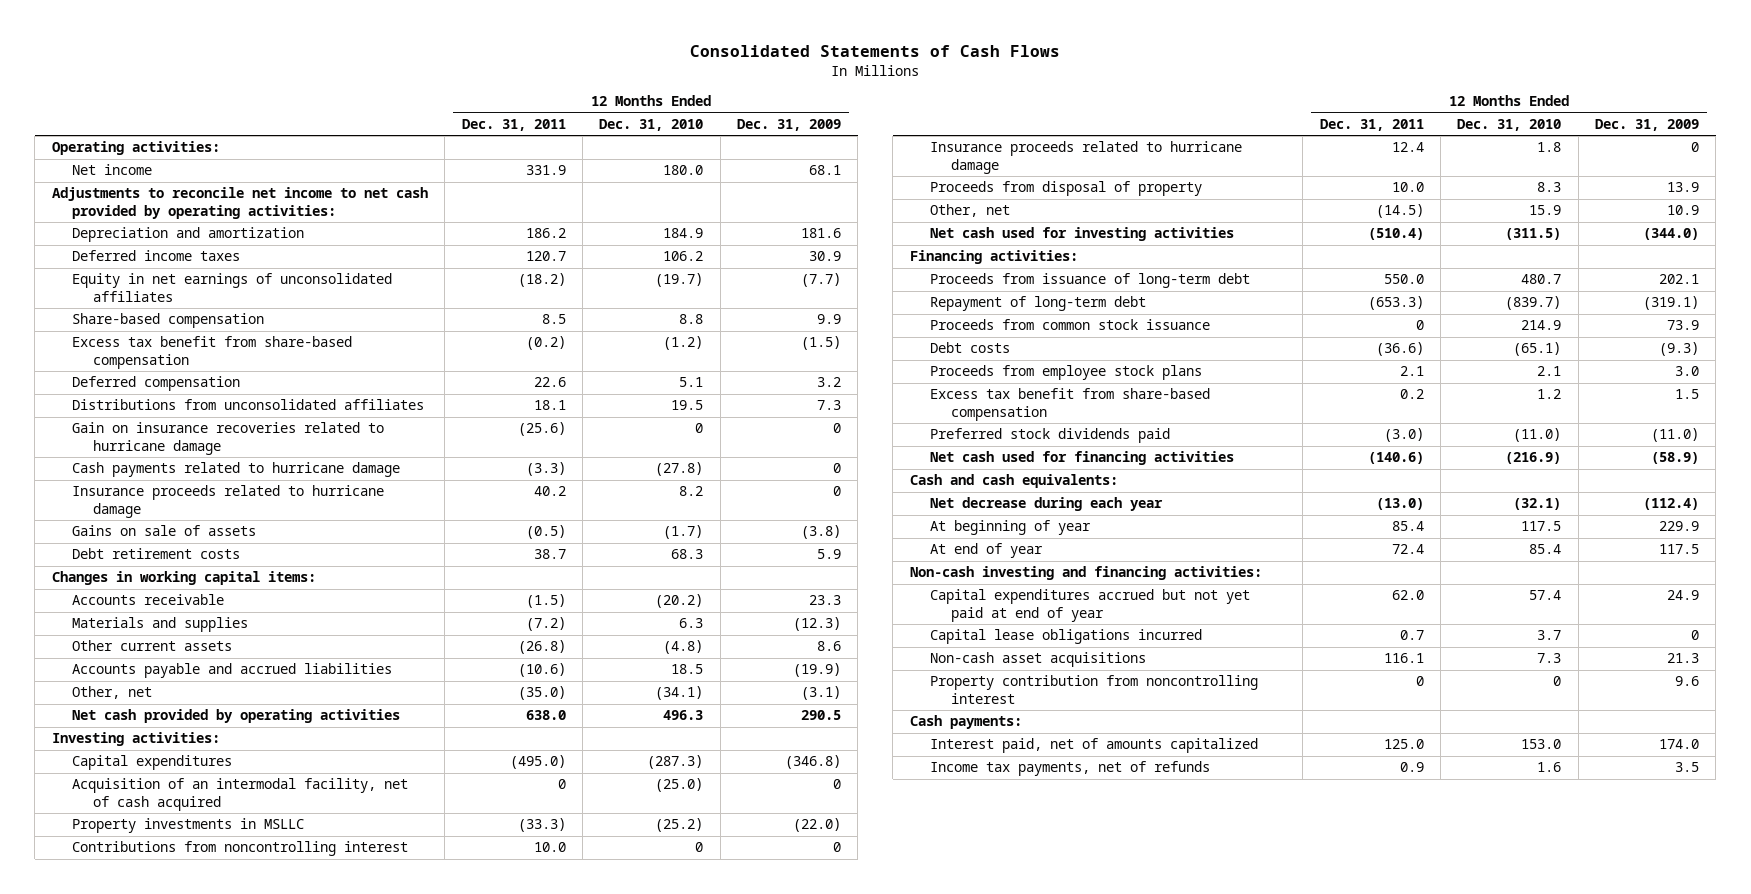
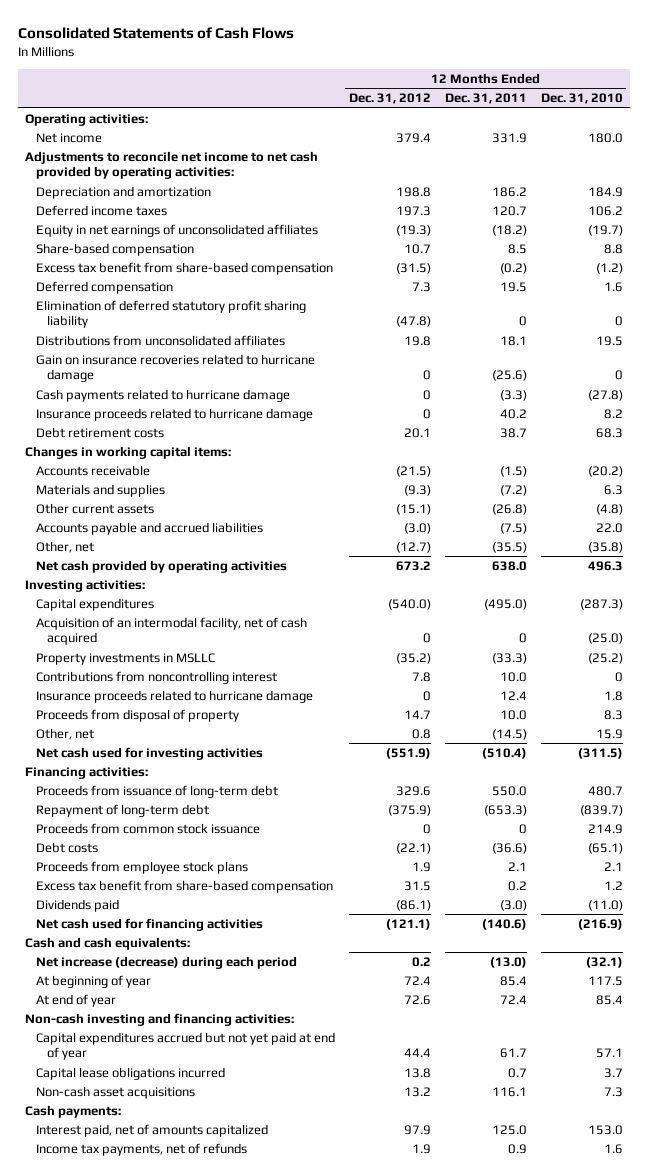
- | 12 Months Ended Dec. 31, 2011 | 12 Months Ended Dec. 31, 2010 | 12 Months Ended Dec. 31, 2009
+ | 12 Months Ended Dec. 31, 2012 | 12 Months Ended Dec. 31, 2011 | 12 Months Ended Dec. 31, 2010
- Deferred compensation | 22.6 | 5.1 | 3.2
+ Deferred compensation | 7.3 | 19.5 | 1.6
+ Elimination of deferred statutory profit sharing liability | (47.8) | 0 | 0
- Gains on sale of assets | (0.5) | (1.7) | (3.8)
- Accounts payable and accrued liabilities | (10.6) | 18.5 | (19.9)
- Other, net | (35.0) | (34.1) | (3.1)
+ Accounts payable and accrued liabilities | (3.0) | (7.5) | 22.0
+ Other, net | (12.7) | (35.5) | (35.8)
- Preferred stock dividends paid | (3.0) | (11.0) | (11.0)
+ Dividends paid | (86.1) | (3.0) | (11.0)
- Net decrease during each year | (13.0) | (32.1) | (112.4)
+ Net increase (decrease) during each period | 0.2 | (13.0) | (32.1)
- Capital expenditures accrued but not yet paid at end of year | 62.0 | 57.4 | 24.9
+ Capital expenditures accrued but not yet paid at end of year | 44.4 | 61.7 | 57.1
- Property contribution from noncontrolling interest | 0 | 0 | 9.6

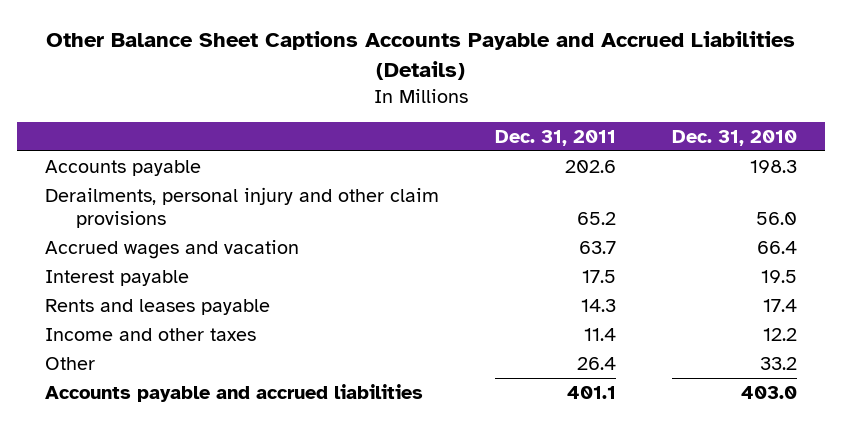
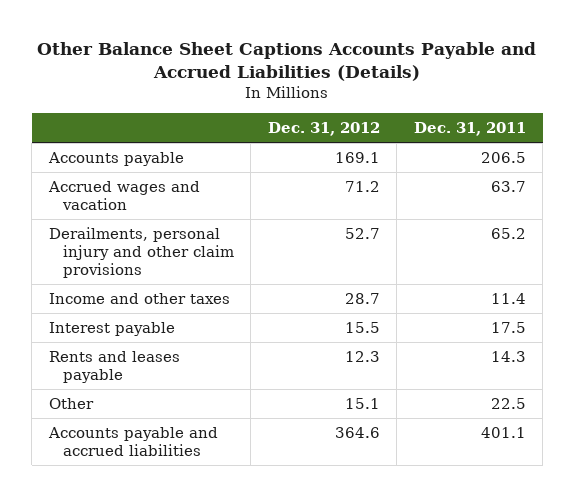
- | Dec. 31, 2011 | Dec. 31, 2010
+ | Dec. 31, 2012 | Dec. 31, 2011
- Accounts payable | 202.6 | 198.3
+ Accounts payable | 169.1 | 206.5
moved down: Derailments, personal injury and other claim provisions | 52.7 | 65.2
moved up: Income and other taxes | 28.7 | 11.4
- Other | 26.4 | 33.2
+ Other | 15.1 | 22.5

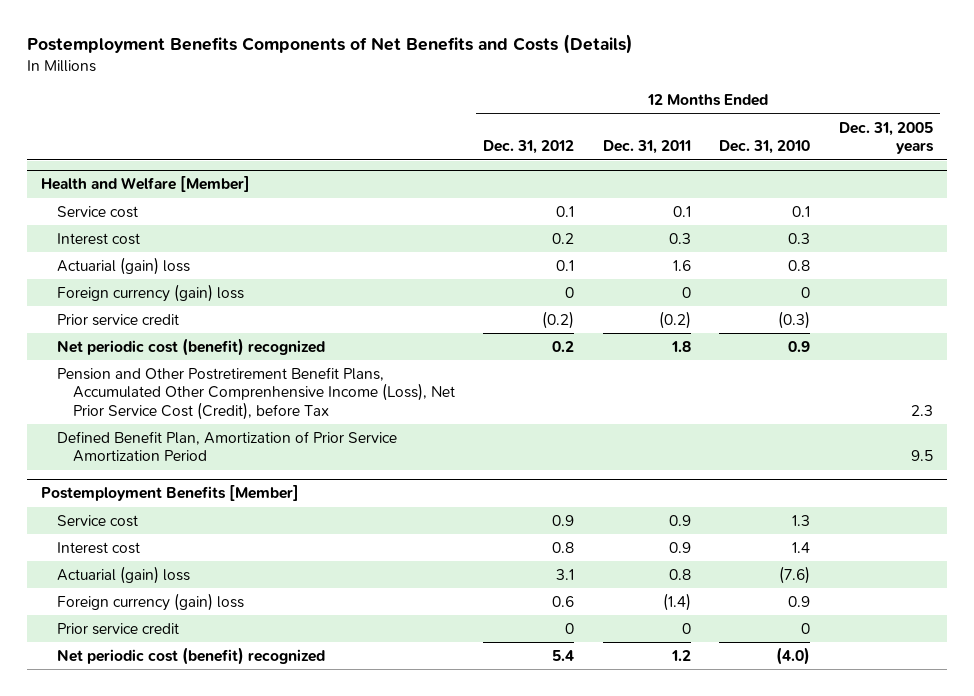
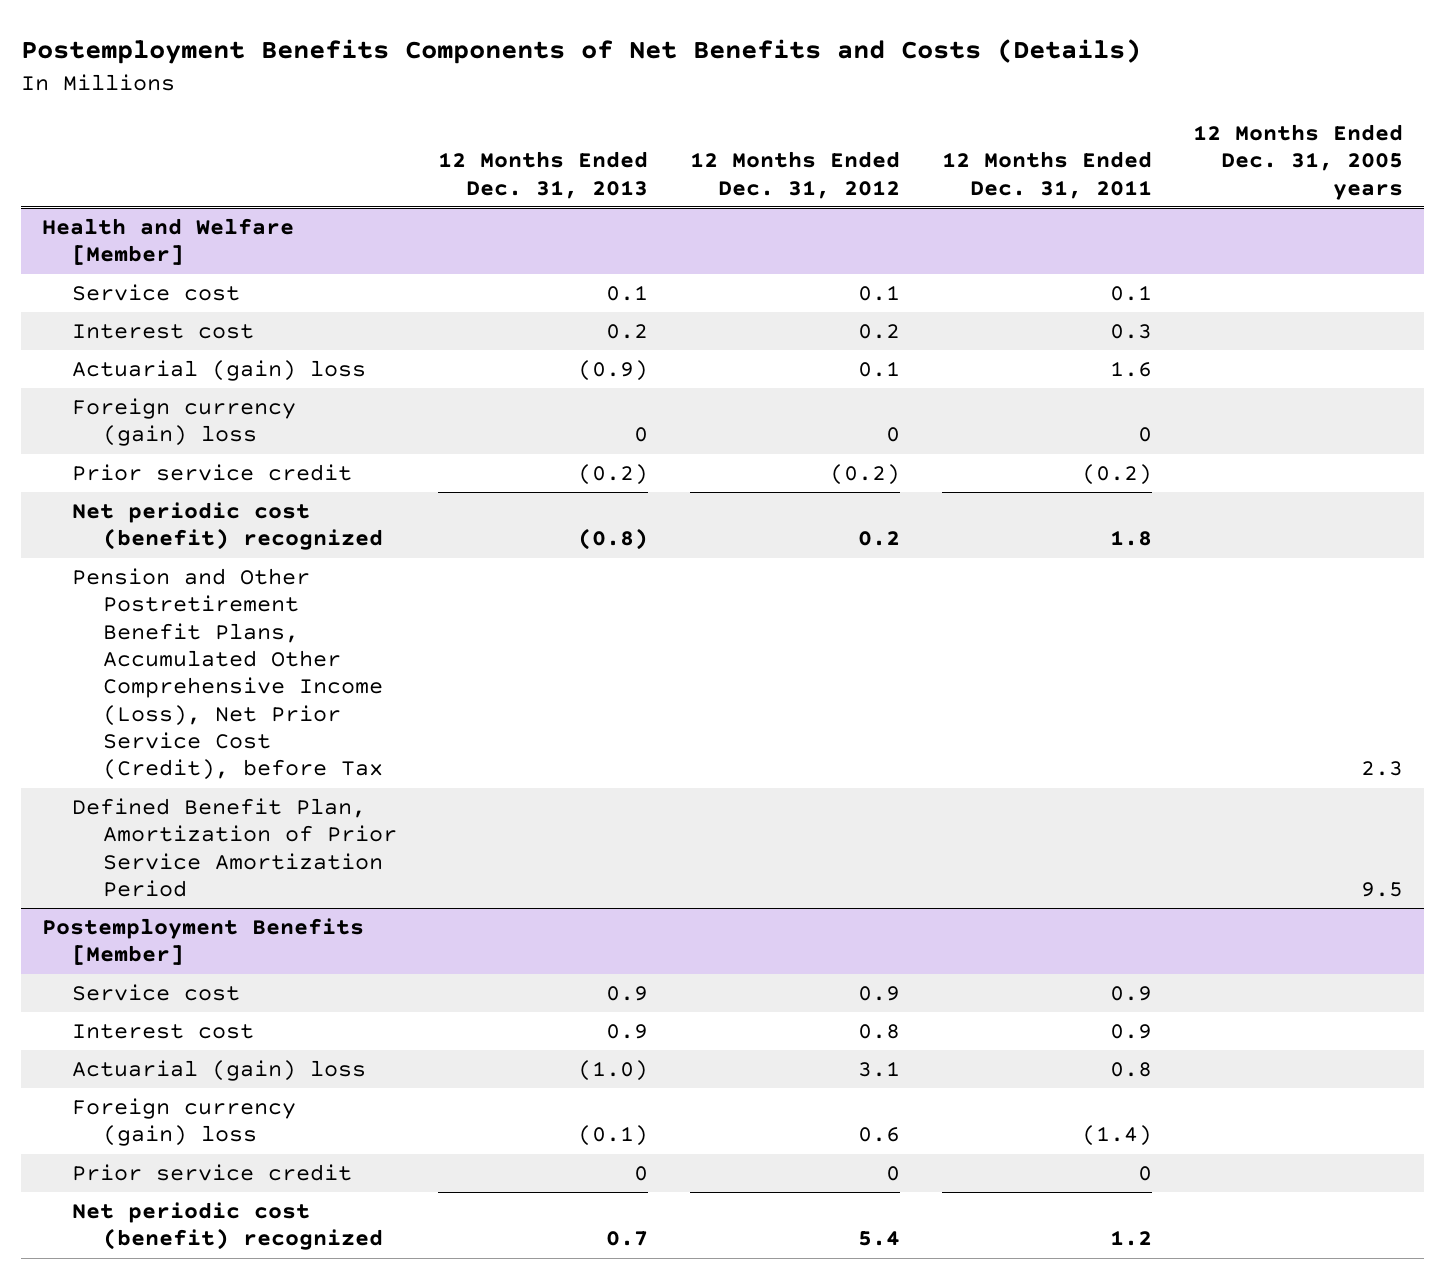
- | 12 Months Ended Dec. 31, 2012 | 12 Months Ended Dec. 31, 2011 | 12 Months Ended Dec. 31, 2010 | 12 Months Ended Dec. 31, 2005 years
+ | 12 Months Ended Dec. 31, 2013 | 12 Months Ended Dec. 31, 2012 | 12 Months Ended Dec. 31, 2011 | 12 Months Ended Dec. 31, 2005 years
@ Health and Welfare [Member]
- Pension and Other Postretirement Benefit Plans, Accumulated Other Comprenhensive Income (Loss), Net Prior Service Cost (Credit), before Tax | | | | 2.3
+ Pension and Other Postretirement Benefit Plans, Accumulated Other Comprehensive Income (Loss), Net Prior Service Cost (Credit), before Tax | | | | 2.3

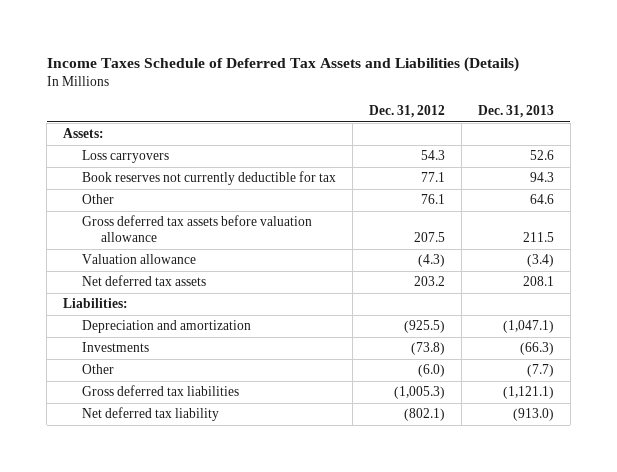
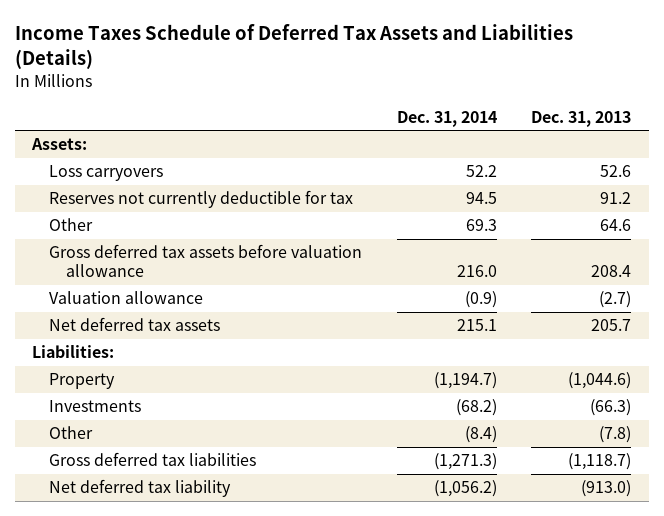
- | Dec. 31, 2012 | Dec. 31, 2013
+ | Dec. 31, 2014 | Dec. 31, 2013
- Book reserves not currently deductible for tax | 77.1 | 94.3
+ Reserves not currently deductible for tax | 94.5 | 91.2
- Gross deferred tax assets before valuation allowance | 207.5 | 211.5
- Valuation allowance | (4.3) | (3.4)
- Net deferred tax assets | 203.2 | 208.1
+ Gross deferred tax assets before valuation allowance | 216.0 | 208.4
+ Valuation allowance | (0.9) | (2.7)
+ Net deferred tax assets | 215.1 | 205.7
- Depreciation and amortization | (925.5) | (1,047.1)
+ Property | (1,194.7) | (1,044.6)
- Other | (6.0) | (7.7)
- Gross deferred tax liabilities | (1,005.3) | (1,121.1)
+ Other | (8.4) | (7.8)
+ Gross deferred tax liabilities | (1,271.3) | (1,118.7)

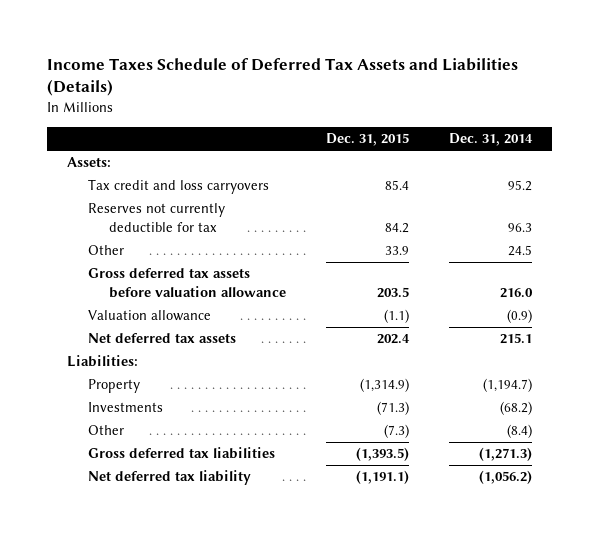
- | Dec. 31, 2014 | Dec. 31, 2013
+ | Dec. 31, 2015 | Dec. 31, 2014
- Loss carryovers | 52.2 | 52.6
- Reserves not currently deductible for tax | 94.5 | 91.2
- Other | 69.3 | 64.6
+ Tax credit and loss carryovers | 85.4 | 95.2
+ Reserves not currently deductible for tax | 84.2 | 96.3
+ Other | 33.9 | 24.5

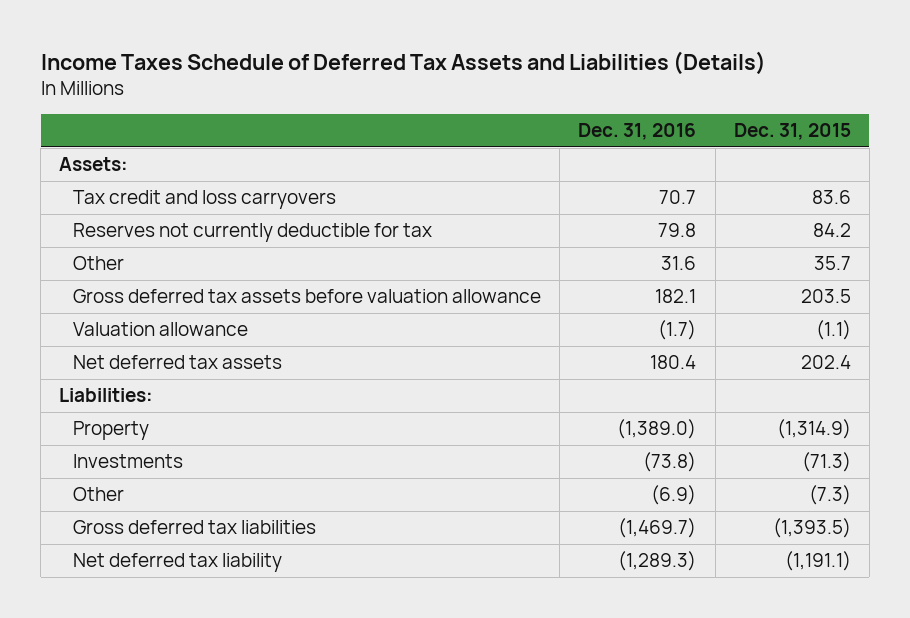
- | Dec. 31, 2015 | Dec. 31, 2014
+ | Dec. 31, 2016 | Dec. 31, 2015
- Tax credit and loss carryovers | 85.4 | 95.2
+ Tax credit and loss carryovers | 70.7 | 83.6
- Other | 33.9 | 24.5
+ Other | 31.6 | 35.7

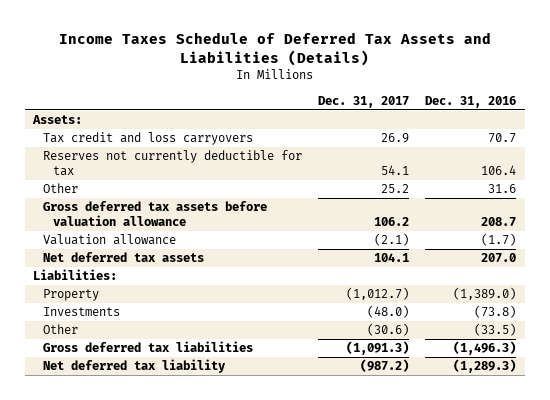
- | Dec. 31, 2016 | Dec. 31, 2015
+ | Dec. 31, 2017 | Dec. 31, 2016
- Reserves not currently deductible for tax | 79.8 | 84.2
+ Reserves not currently deductible for tax | 54.1 | 106.4
- Gross deferred tax assets before valuation allowance | 182.1 | 203.5
+ Gross deferred tax assets before valuation allowance | 106.2 | 208.7
- Net deferred tax assets | 180.4 | 202.4
+ Net deferred tax assets | 104.1 | 207.0
- Other | (6.9) | (7.3)
- Gross deferred tax liabilities | (1,469.7) | (1,393.5)
+ Other | (30.6) | (33.5)
+ Gross deferred tax liabilities | (1,091.3) | (1,496.3)

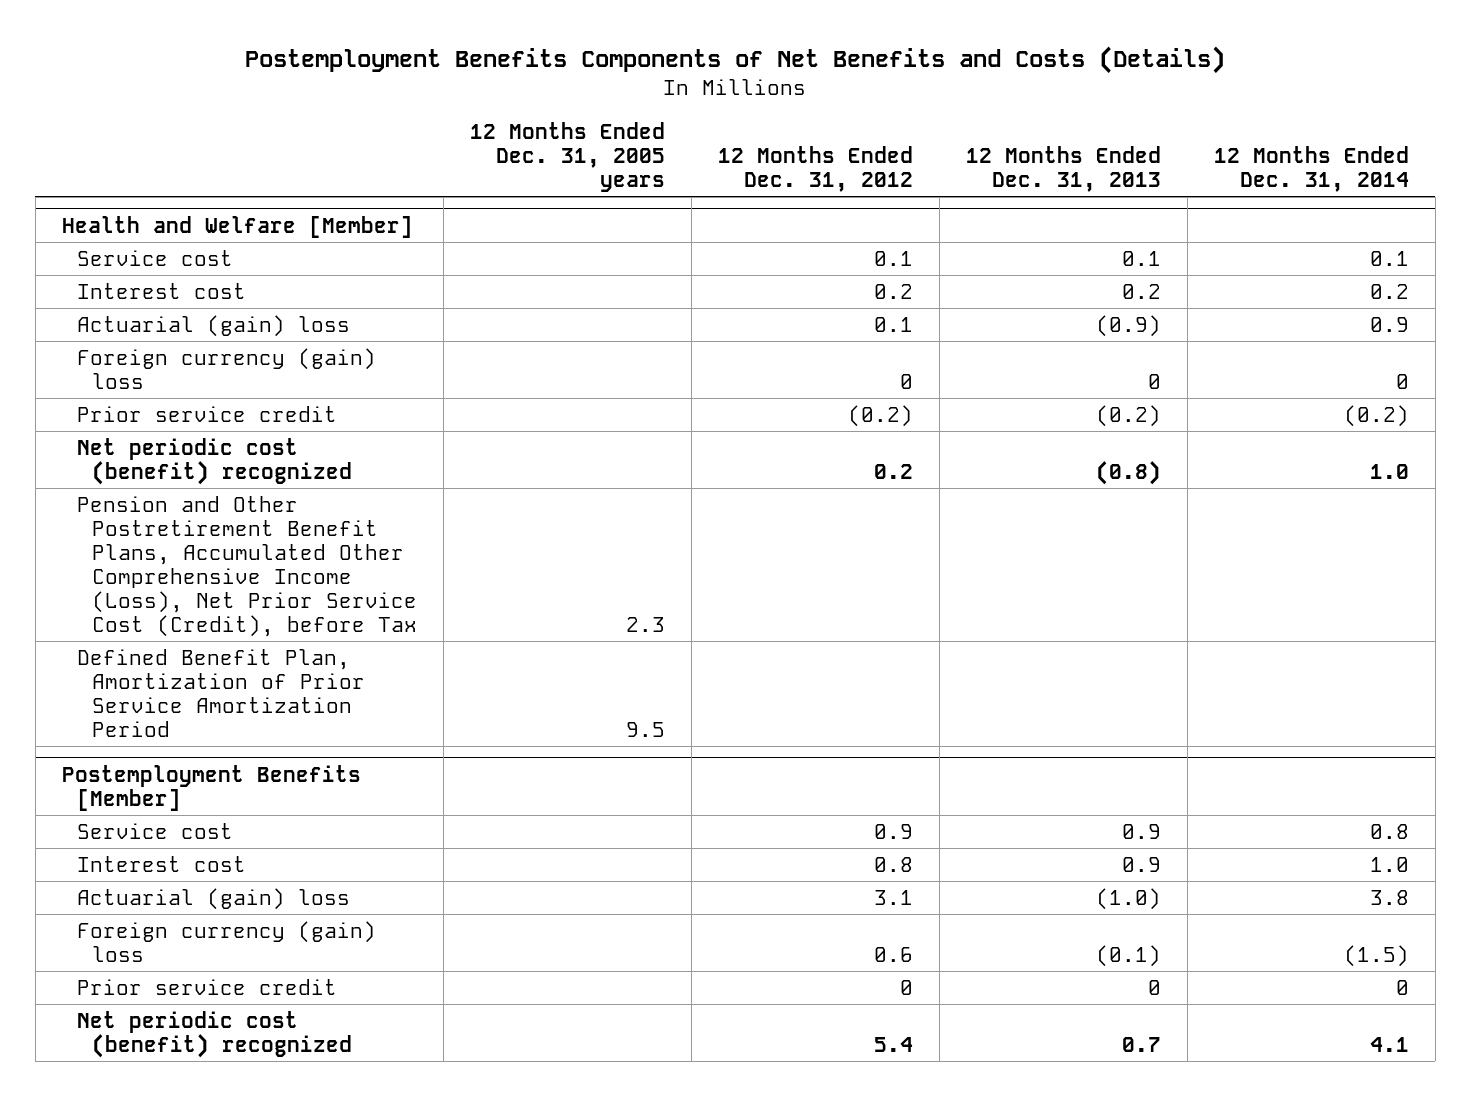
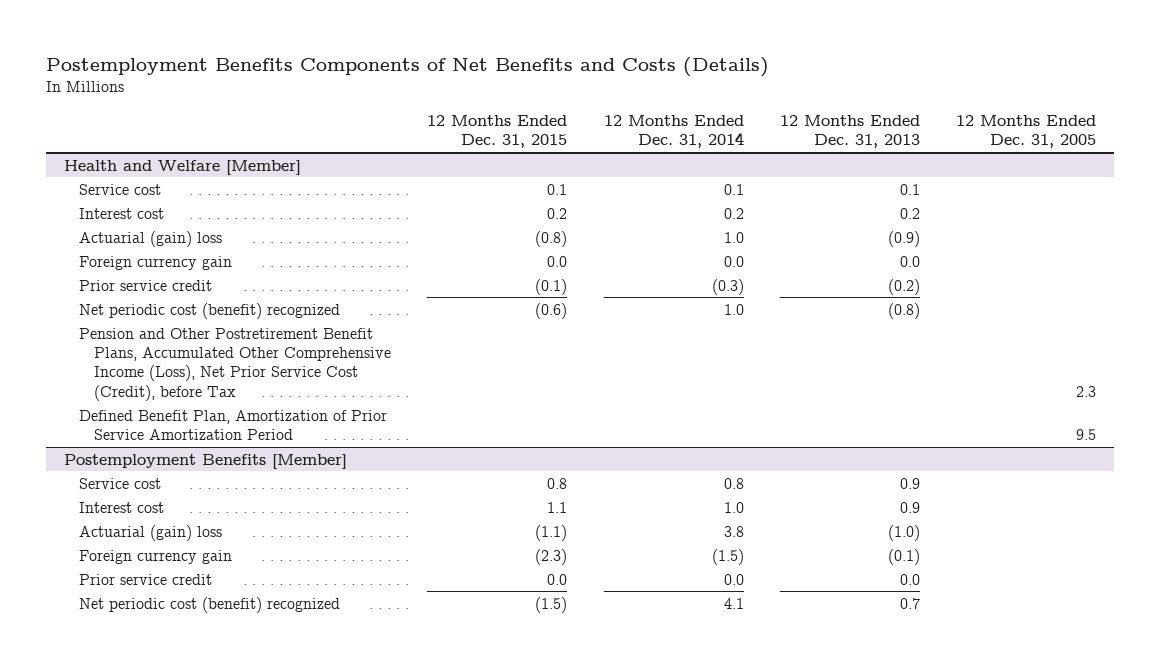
- | 12 Months Ended Dec. 31, 2005 years | 12 Months Ended Dec. 31, 2012 | 12 Months Ended Dec. 31, 2013 | 12 Months Ended Dec. 31, 2014
+ | 12 Months Ended Dec. 31, 2015 | 12 Months Ended Dec. 31, 2014 | 12 Months Ended Dec. 31, 2013 | 12 Months Ended Dec. 31, 2005
@ Health and Welfare [Member]
- Actuarial (gain) loss | | 0.1 | (0.9) | 0.9
- Foreign currency (gain) loss | | 0 | 0 | 0
- Prior service credit | | (0.2) | (0.2) | (0.2)
+ Actuarial (gain) loss | (0.8) | 1.0 | (0.9) |
+ Foreign currency gain | 0.0 | 0.0 | 0.0 |
+ Prior service credit | (0.1) | (0.3) | (0.2) |
@ Postemployment Benefits [Member]
- Foreign currency (gain) loss | | 0.6 | (0.1) | (1.5)
- Prior service credit | | 0 | 0 | 0
+ Foreign currency gain | (2.3) | (1.5) | (0.1) |
+ Prior service credit | 0.0 | 0.0 | 0.0 |

